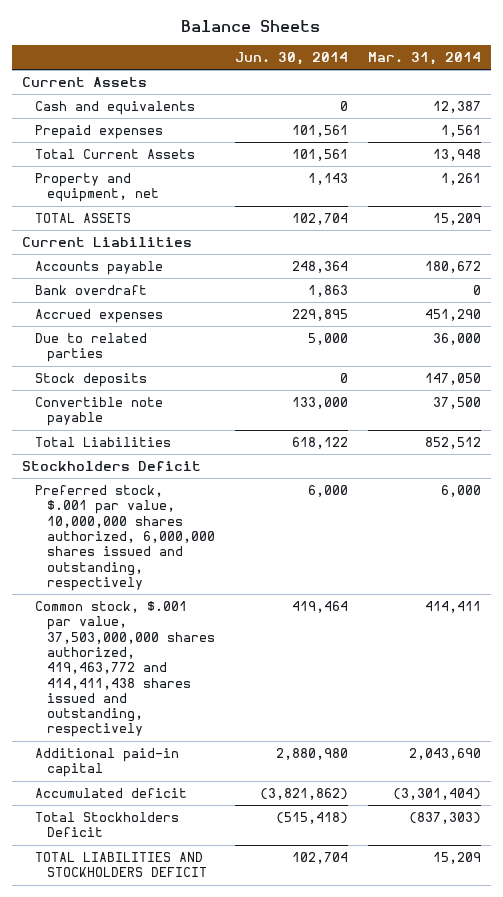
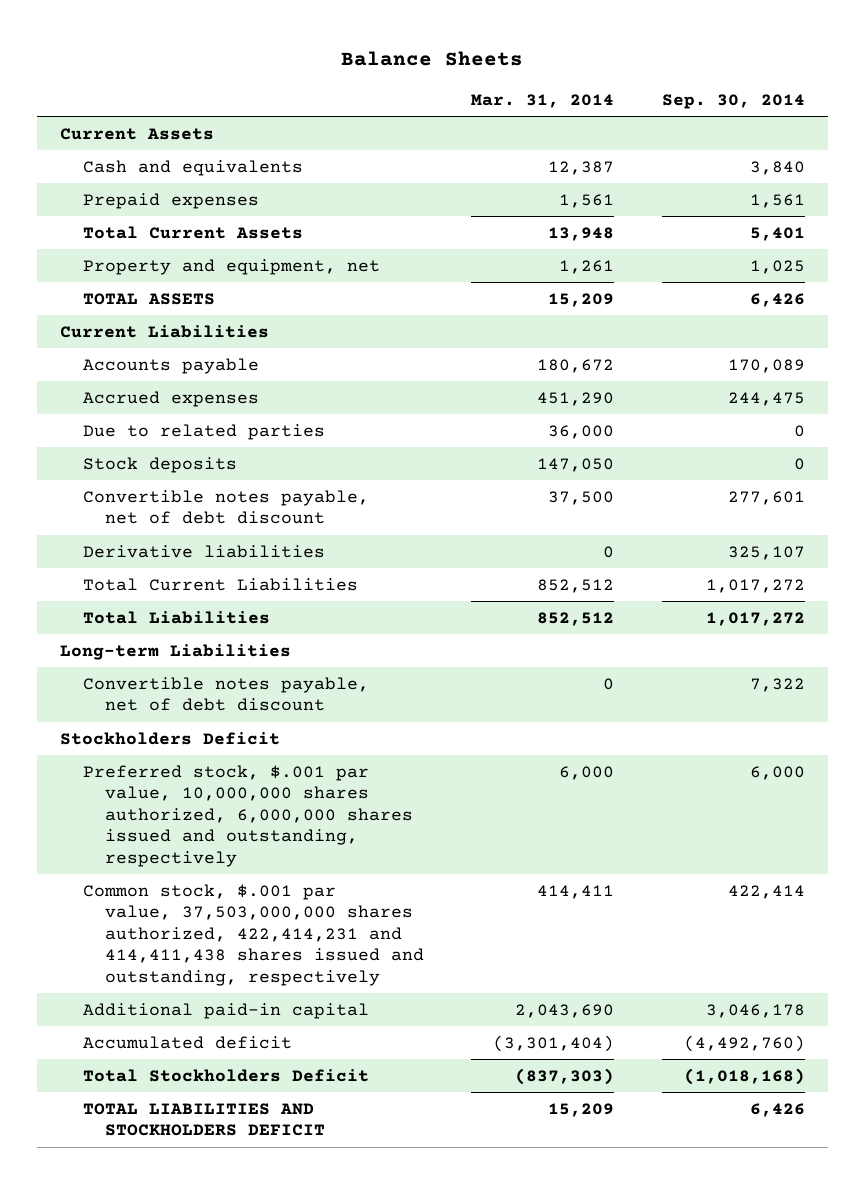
- | Jun. 30, 2014 | Mar. 31, 2014
+ | Mar. 31, 2014 | Sep. 30, 2014
- Bank overdraft | 1,863 | 0
- Convertible note payable | 133,000 | 37,500
+ Convertible notes payable, net of debt discount | 37,500 | 277,601
+ Derivative liabilities | 0 | 325,107
+ Total Current Liabilities | 852,512 | 1,017,272
+ Long-term Liabilities
+ Convertible notes payable, net of debt discount | 0 | 7,322
- Common stock, $.001 par value, 37,503,000,000 shares authorized, 419,463,772 and 414,411,438 shares issued and outstanding, respectively | 419,464 | 414,411
+ Common stock, $.001 par value, 37,503,000,000 shares authorized, 422,414,231 and 414,411,438 shares issued and outstanding, respectively | 414,411 | 422,414

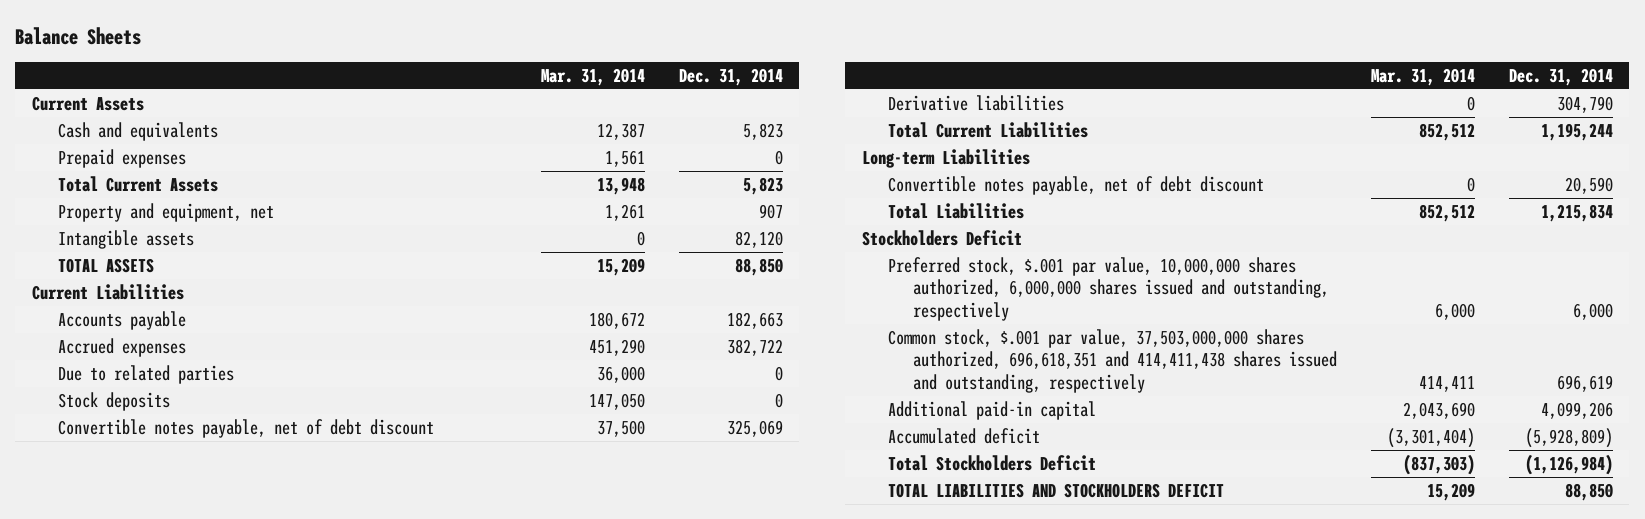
- | Mar. 31, 2014 | Sep. 30, 2014
+ | Mar. 31, 2014 | Dec. 31, 2014
+ Intangible assets | 0 | 82,120
moved down: Total Liabilities | 852,512 | 1,215,834
- Common stock, $.001 par value, 37,503,000,000 shares authorized, 422,414,231 and 414,411,438 shares issued and outstanding, respectively | 414,411 | 422,414
+ Common stock, $.001 par value, 37,503,000,000 shares authorized, 696,618,351 and 414,411,438 shares issued and outstanding, respectively | 414,411 | 696,619

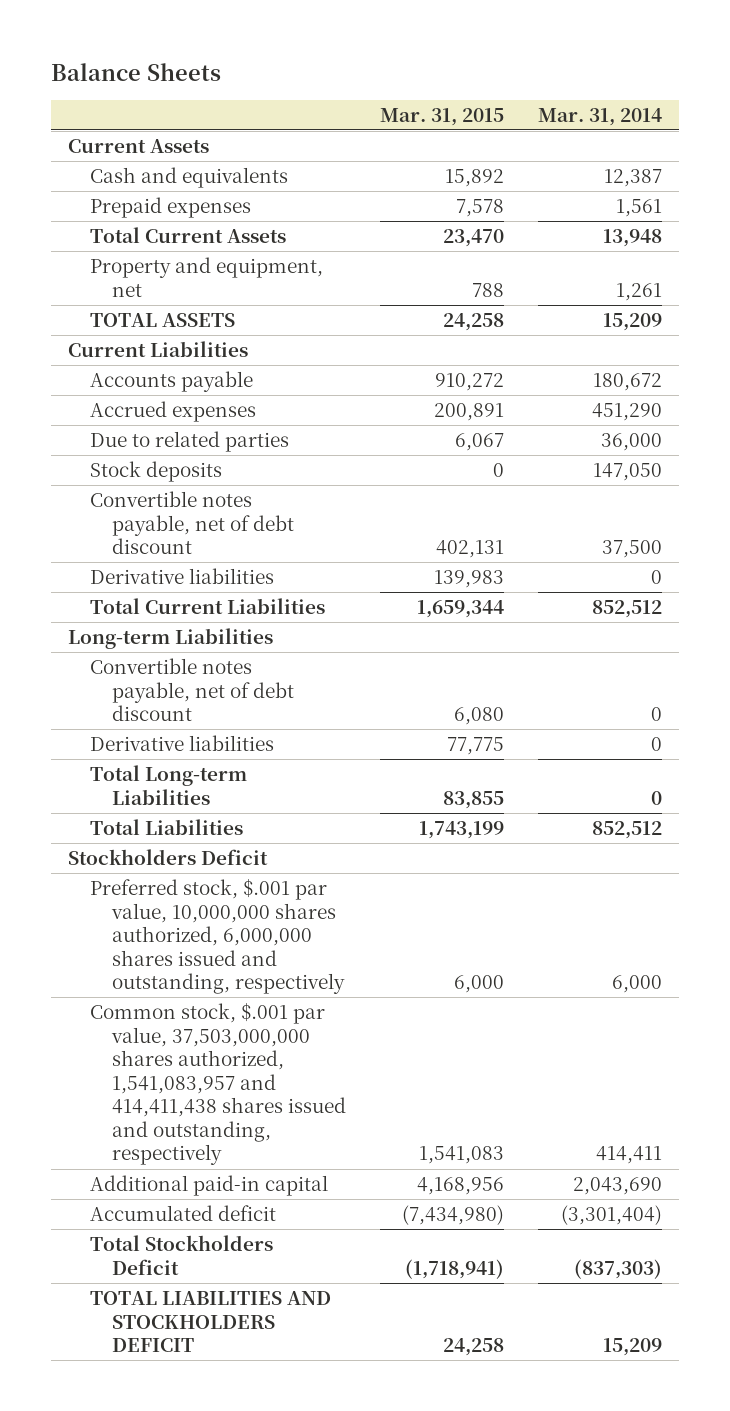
- | Mar. 31, 2014 | Dec. 31, 2014
+ | Mar. 31, 2015 | Mar. 31, 2014
- Intangible assets | 0 | 82,120
+ Derivative liabilities | 77,775 | 0
+ Total Long-term Liabilities | 83,855 | 0
- Common stock, $.001 par value, 37,503,000,000 shares authorized, 696,618,351 and 414,411,438 shares issued and outstanding, respectively | 414,411 | 696,619
+ Common stock, $.001 par value, 37,503,000,000 shares authorized, 1,541,083,957 and 414,411,438 shares issued and outstanding, respectively | 1,541,083 | 414,411

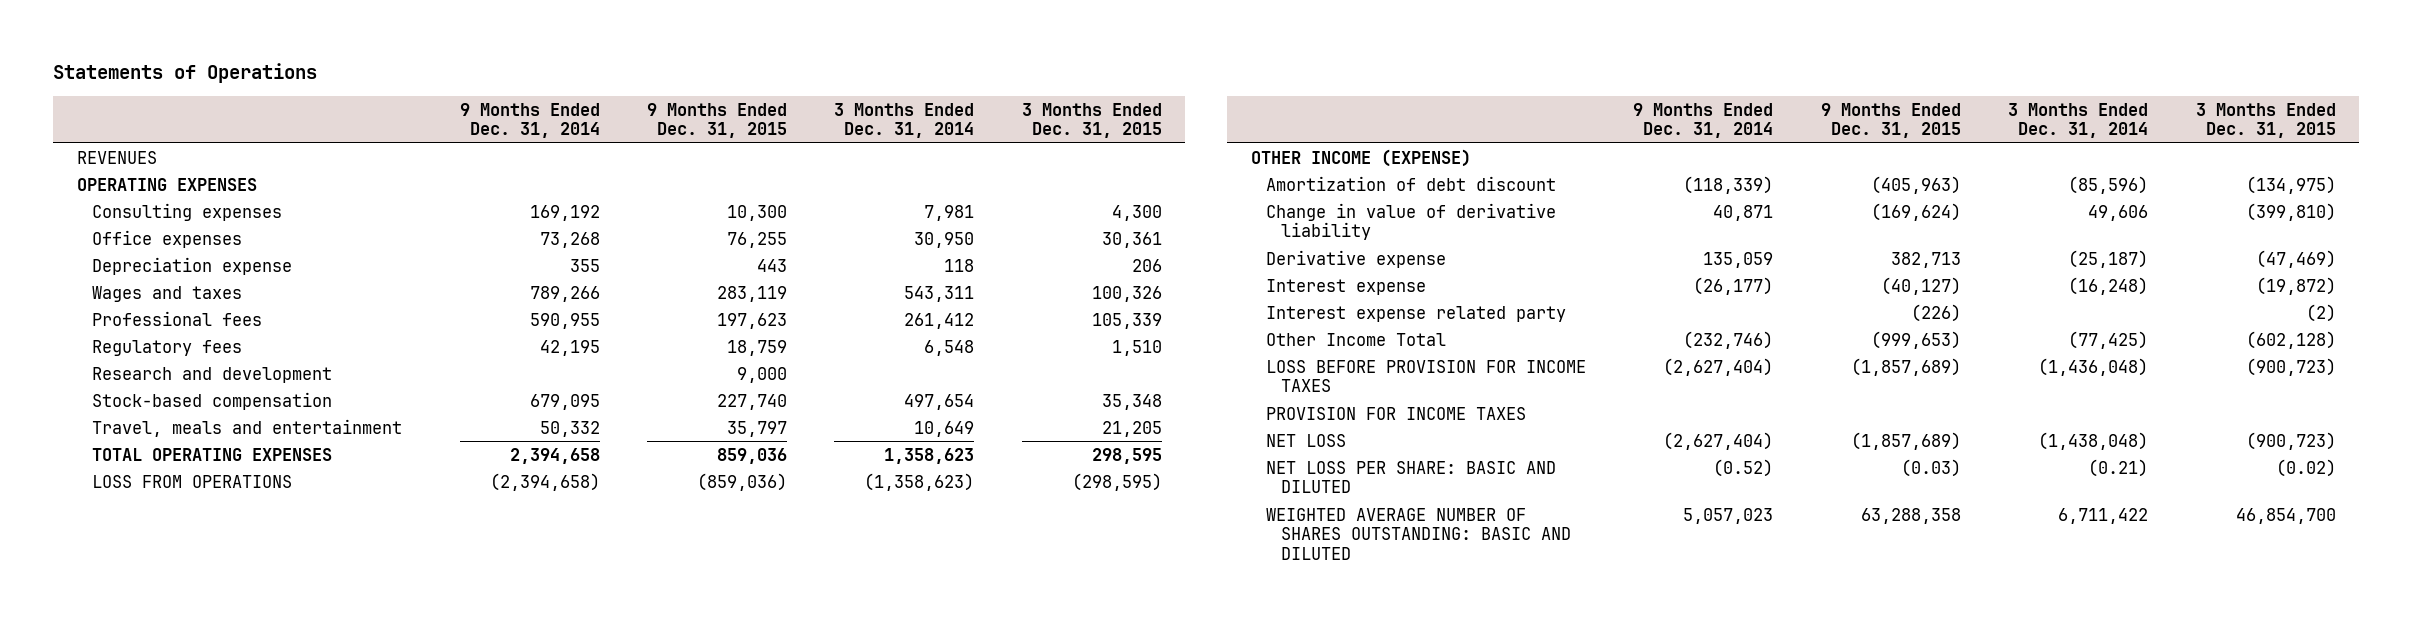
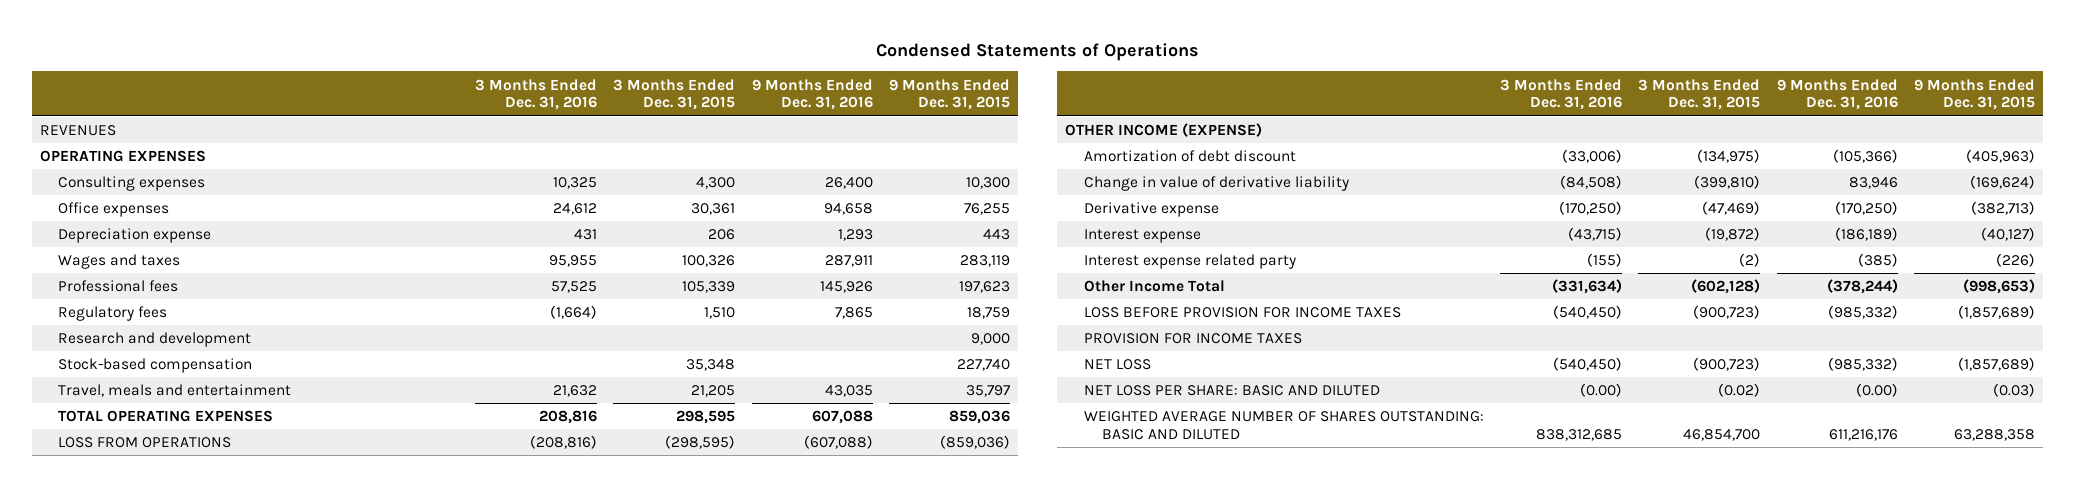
- Statements of Operations
+ Condensed Statements of Operations
- | 9 Months Ended Dec. 31, 2014 | 9 Months Ended Dec. 31, 2015 | 3 Months Ended Dec. 31, 2014 | 3 Months Ended Dec. 31, 2015
+ | 3 Months Ended Dec. 31, 2016 | 3 Months Ended Dec. 31, 2015 | 9 Months Ended Dec. 31, 2016 | 9 Months Ended Dec. 31, 2015
- Derivative expense | 135,059 | 382,713 | (25,187) | (47,469)
+ Derivative expense | (170,250) | (47,469) | (170,250) | (382,713)
- Other Income Total | (232,746) | (999,653) | (77,425) | (602,128)
+ Other Income Total | (331,634) | (602,128) | (378,244) | (998,653)

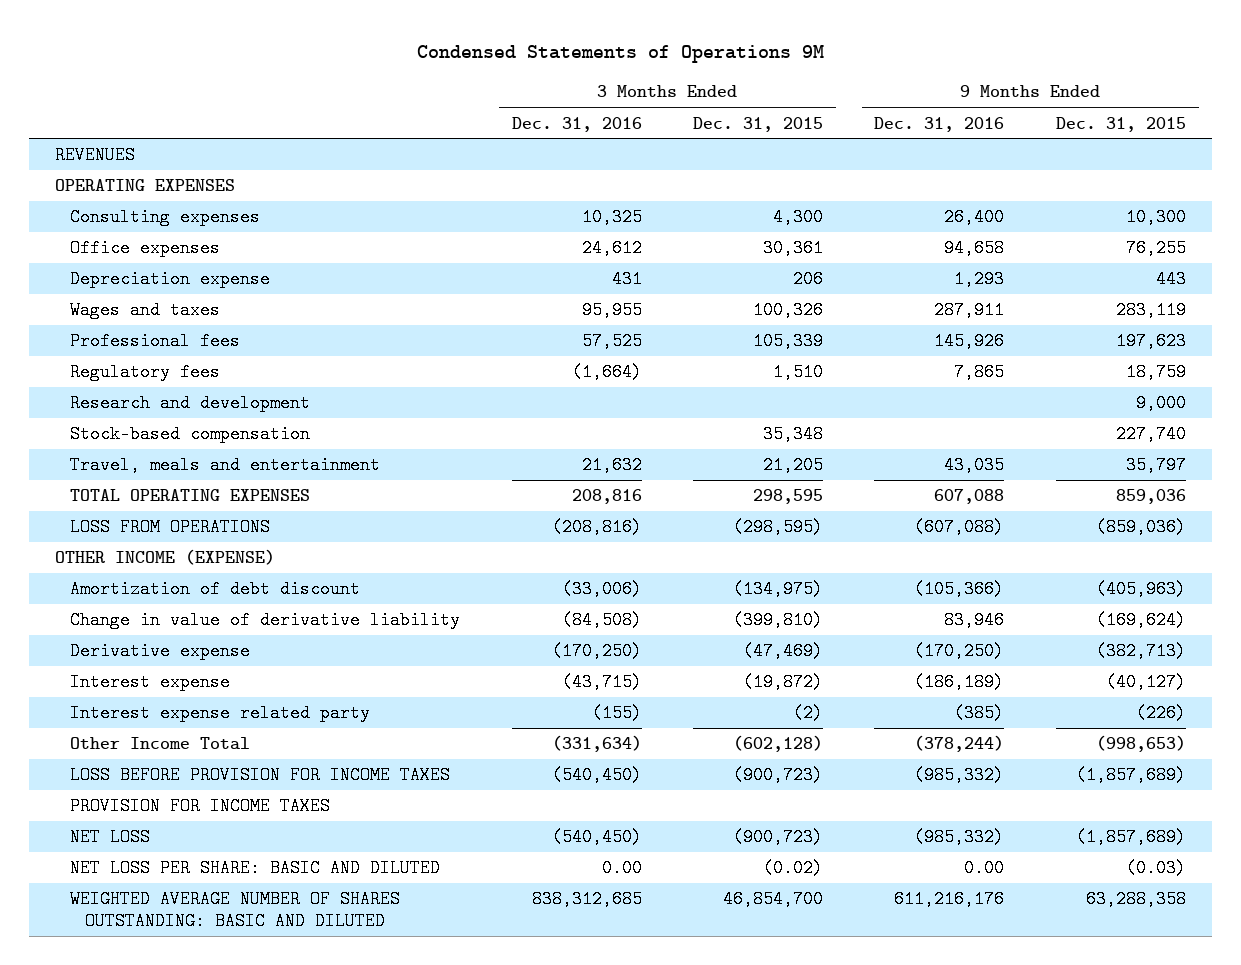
- Condensed Statements of Operations
+ Condensed Statements of Operations 9M
- NET LOSS PER SHARE: BASIC AND DILUTED | (0.00) | (0.02) | (0.00) | (0.03)
+ NET LOSS PER SHARE: BASIC AND DILUTED | 0.00 | (0.02) | 0.00 | (0.03)

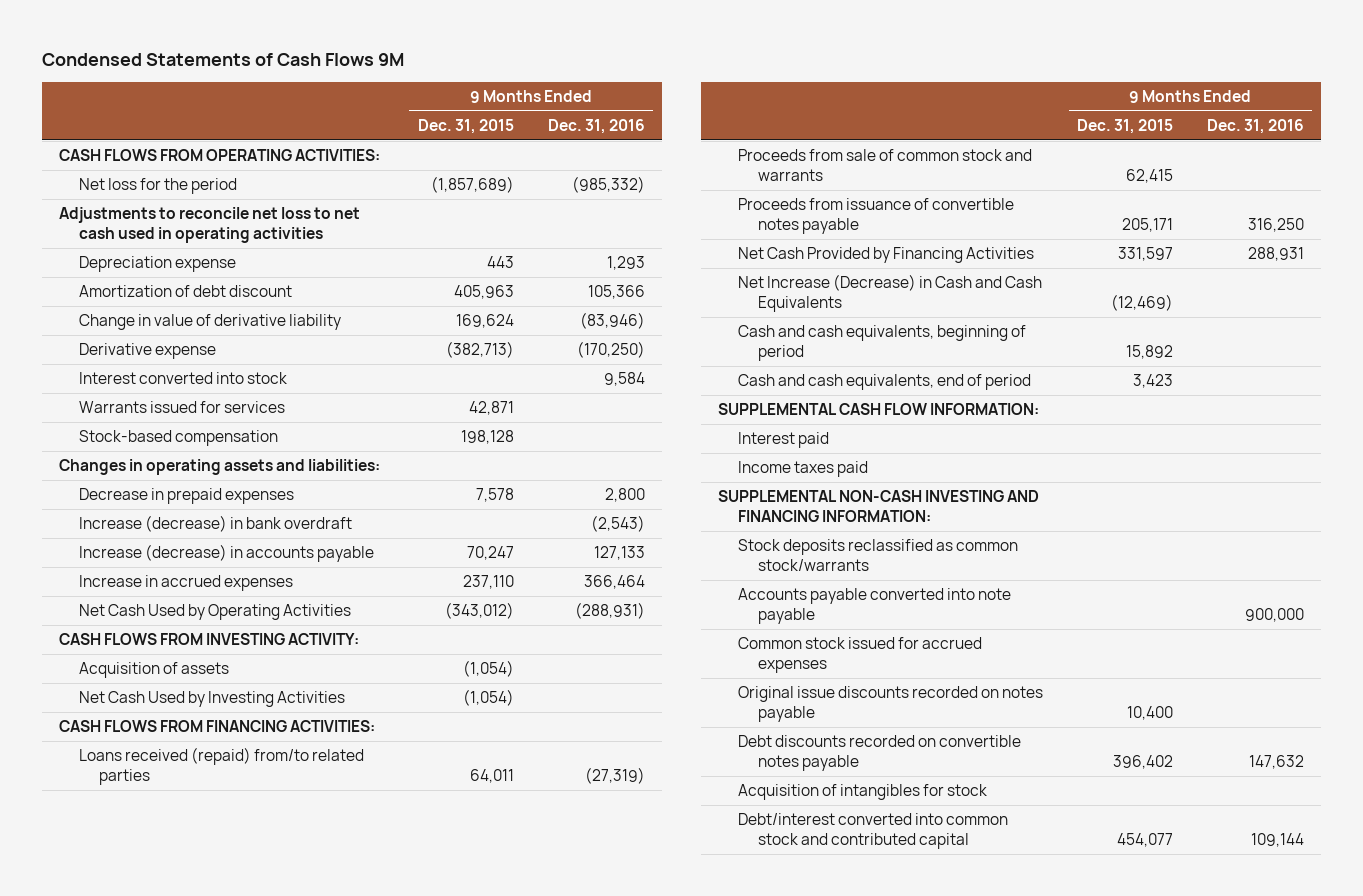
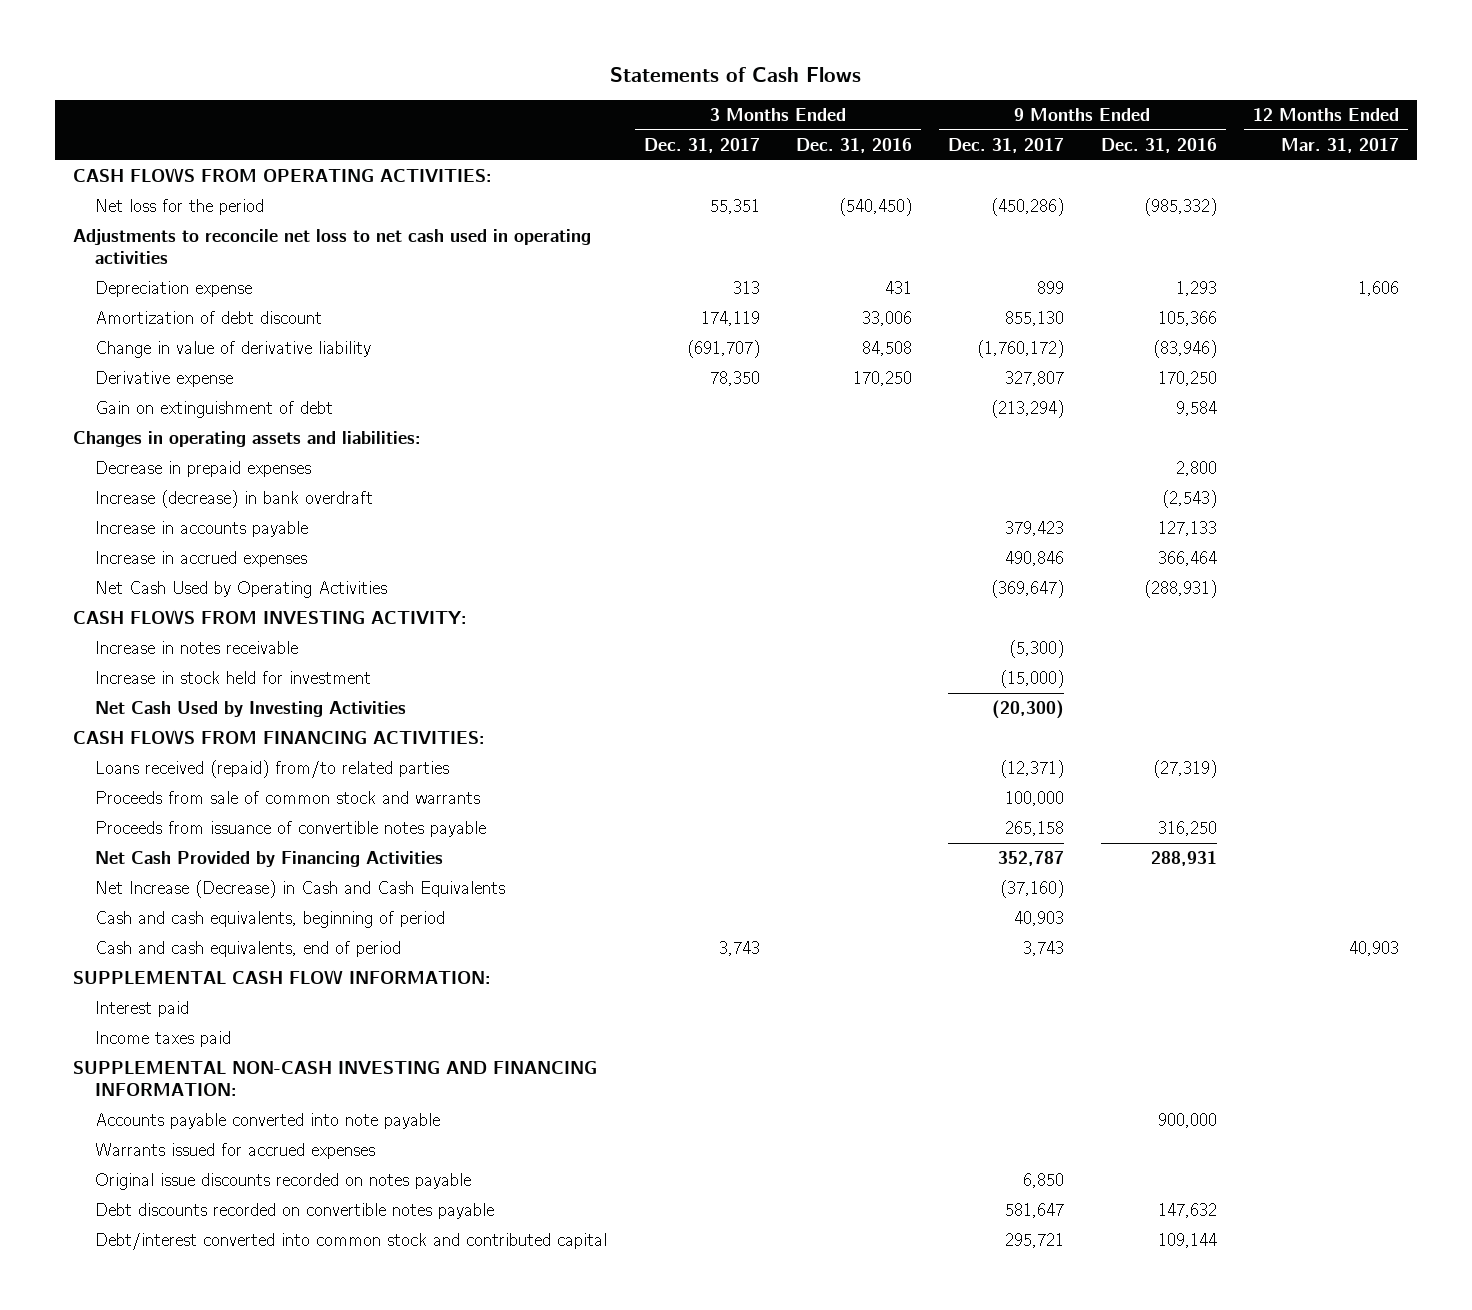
- Condensed Statements of Cash Flows 9M
+ Statements of Cash Flows
- | 9 Months Ended Dec. 31, 2015 | 9 Months Ended Dec. 31, 2016
+ | 3 Months Ended Dec. 31, 2017 | 3 Months Ended Dec. 31, 2016 | 9 Months Ended Dec. 31, 2017 | 9 Months Ended Dec. 31, 2016 | 12 Months Ended Mar. 31, 2017
- Derivative expense | (382,713) | (170,250)
- Interest converted into stock | | 9,584
- Warrants issued for services | 42,871 |
- Stock-based compensation | 198,128 |
+ Derivative expense | 78,350 | 170,250 | 327,807 | 170,250 |
+ Gain on extinguishment of debt | | | (213,294) | 9,584 |
- Increase (decrease) in accounts payable | 70,247 | 127,133
+ Increase in accounts payable | | | 379,423 | 127,133 |
- Acquisition of assets | (1,054) |
+ Increase in notes receivable | | | (5,300) | |
+ Increase in stock held for investment | | | (15,000) | |
- Stock deposits reclassified as common stock/warrants
- Common stock issued for accrued expenses
+ Warrants issued for accrued expenses
- Acquisition of intangibles for stock

